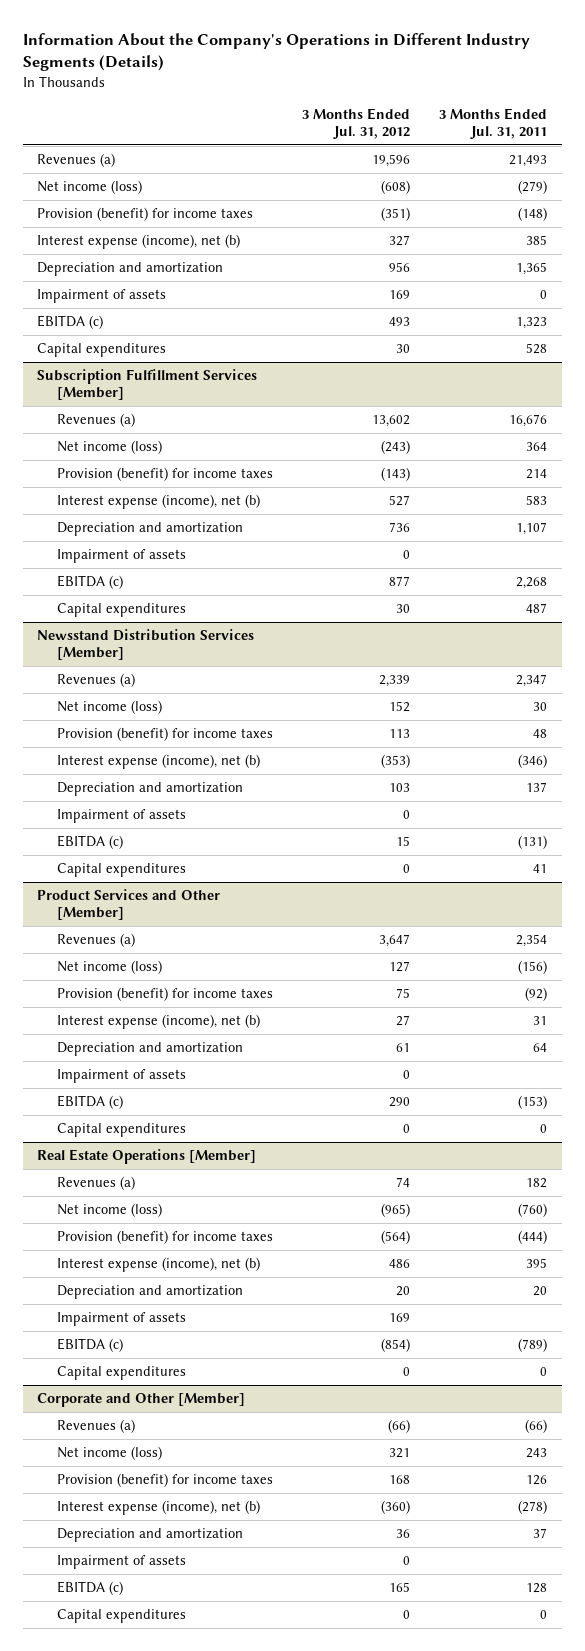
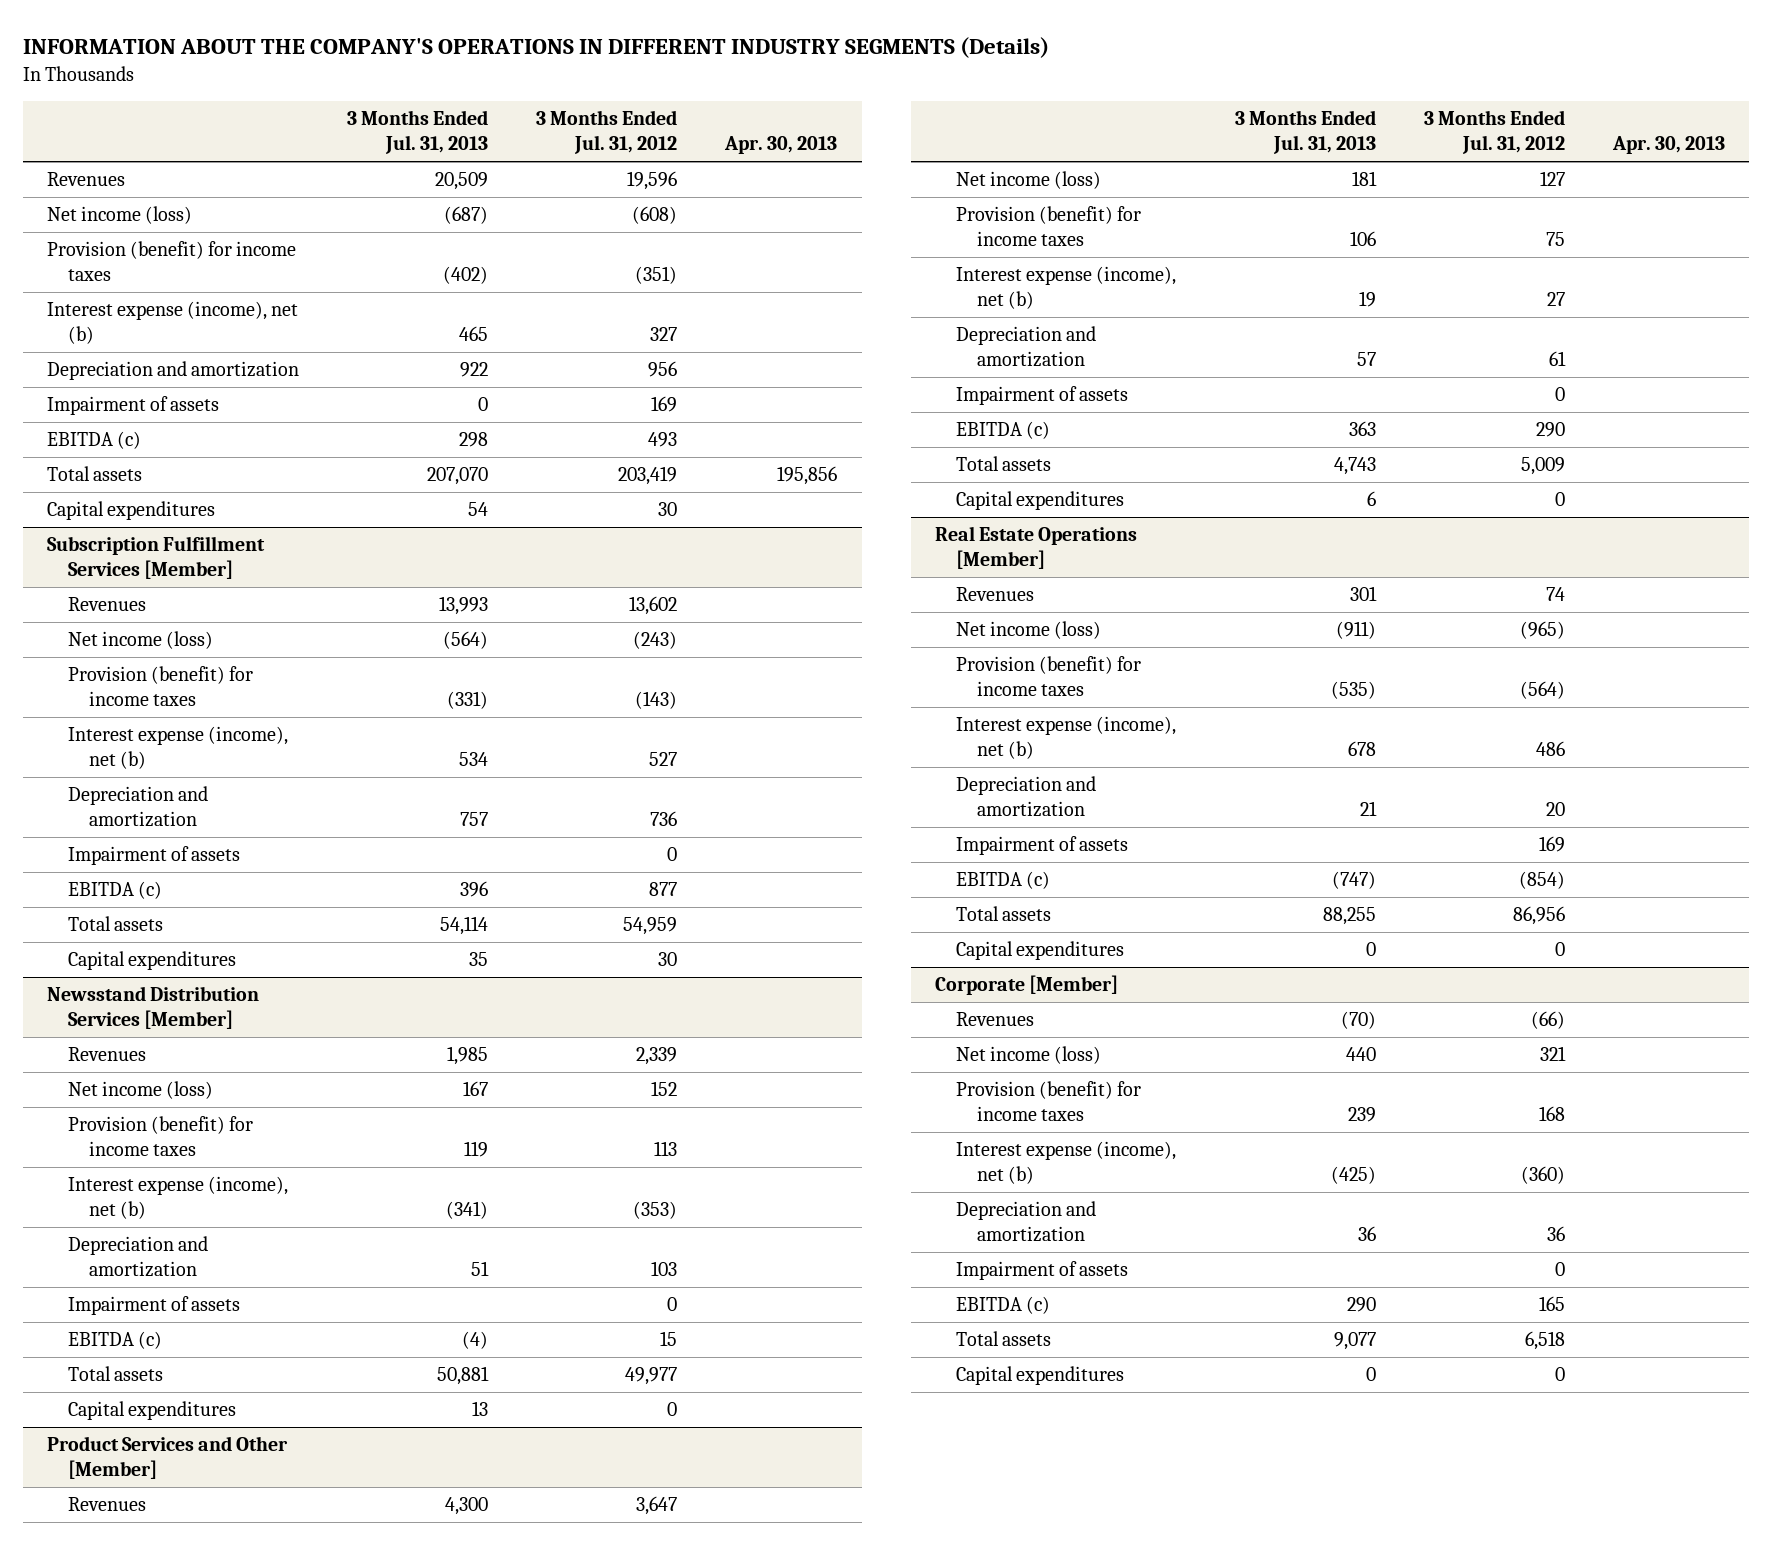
- Information About the Company's Operations in Different Industry Segments (Details)
+ INFORMATION ABOUT THE COMPANY'S OPERATIONS IN DIFFERENT INDUSTRY SEGMENTS (Details)
- | 3 Months Ended Jul. 31, 2012 | 3 Months Ended Jul. 31, 2011
+ | 3 Months Ended Jul. 31, 2013 | 3 Months Ended Jul. 31, 2012 | Apr. 30, 2013
- Revenues (a) | 19,596 | 21,493
+ Revenues | 20,509 | 19,596 |
+ Total assets | 207,070 | 203,419 | 195,856
@ Subscription Fulfillment Services [Member]
- Revenues (a) | 13,602 | 16,676
+ Revenues | 13,993 | 13,602 |
+ Total assets | 54,114 | 54,959 |
@ Newsstand Distribution Services [Member]
- Revenues (a) | 2,339 | 2,347
+ Revenues | 1,985 | 2,339 |
+ Total assets | 50,881 | 49,977 |
@ Product Services and Other [Member]
- Revenues (a) | 3,647 | 2,354
+ Revenues | 4,300 | 3,647 |
+ Total assets | 4,743 | 5,009 |
@ Real Estate Operations [Member]
- Revenues (a) | 74 | 182
+ Revenues | 301 | 74 |
+ Total assets | 88,255 | 86,956 |
- Corporate and Other [Member]
- Revenues (a) | (66) | (66)
+ Corporate [Member]
+ Revenues | (70) | (66) |
+ Total assets | 9,077 | 6,518 |

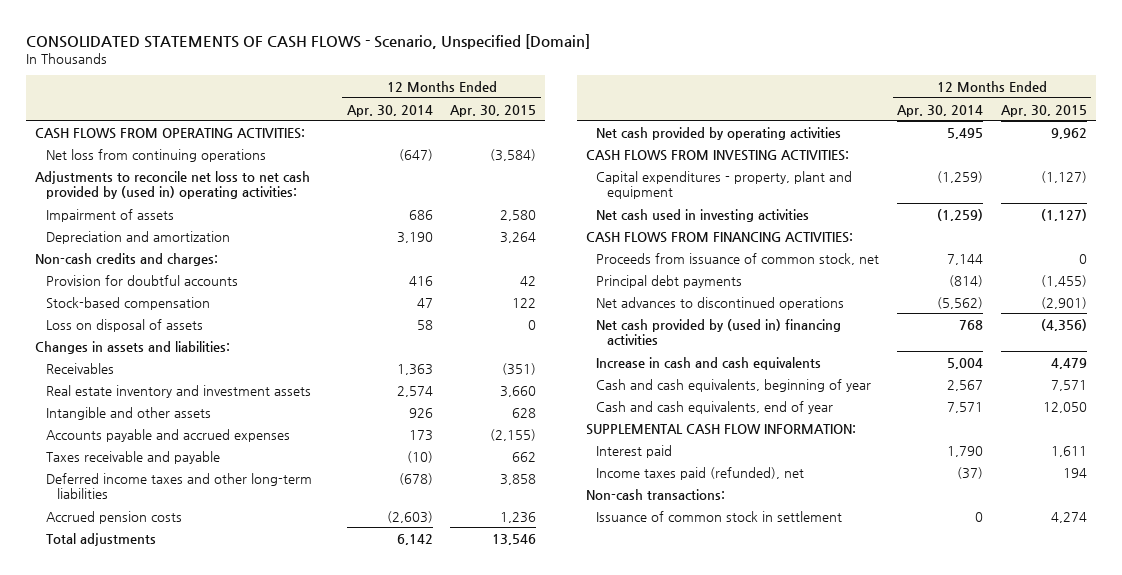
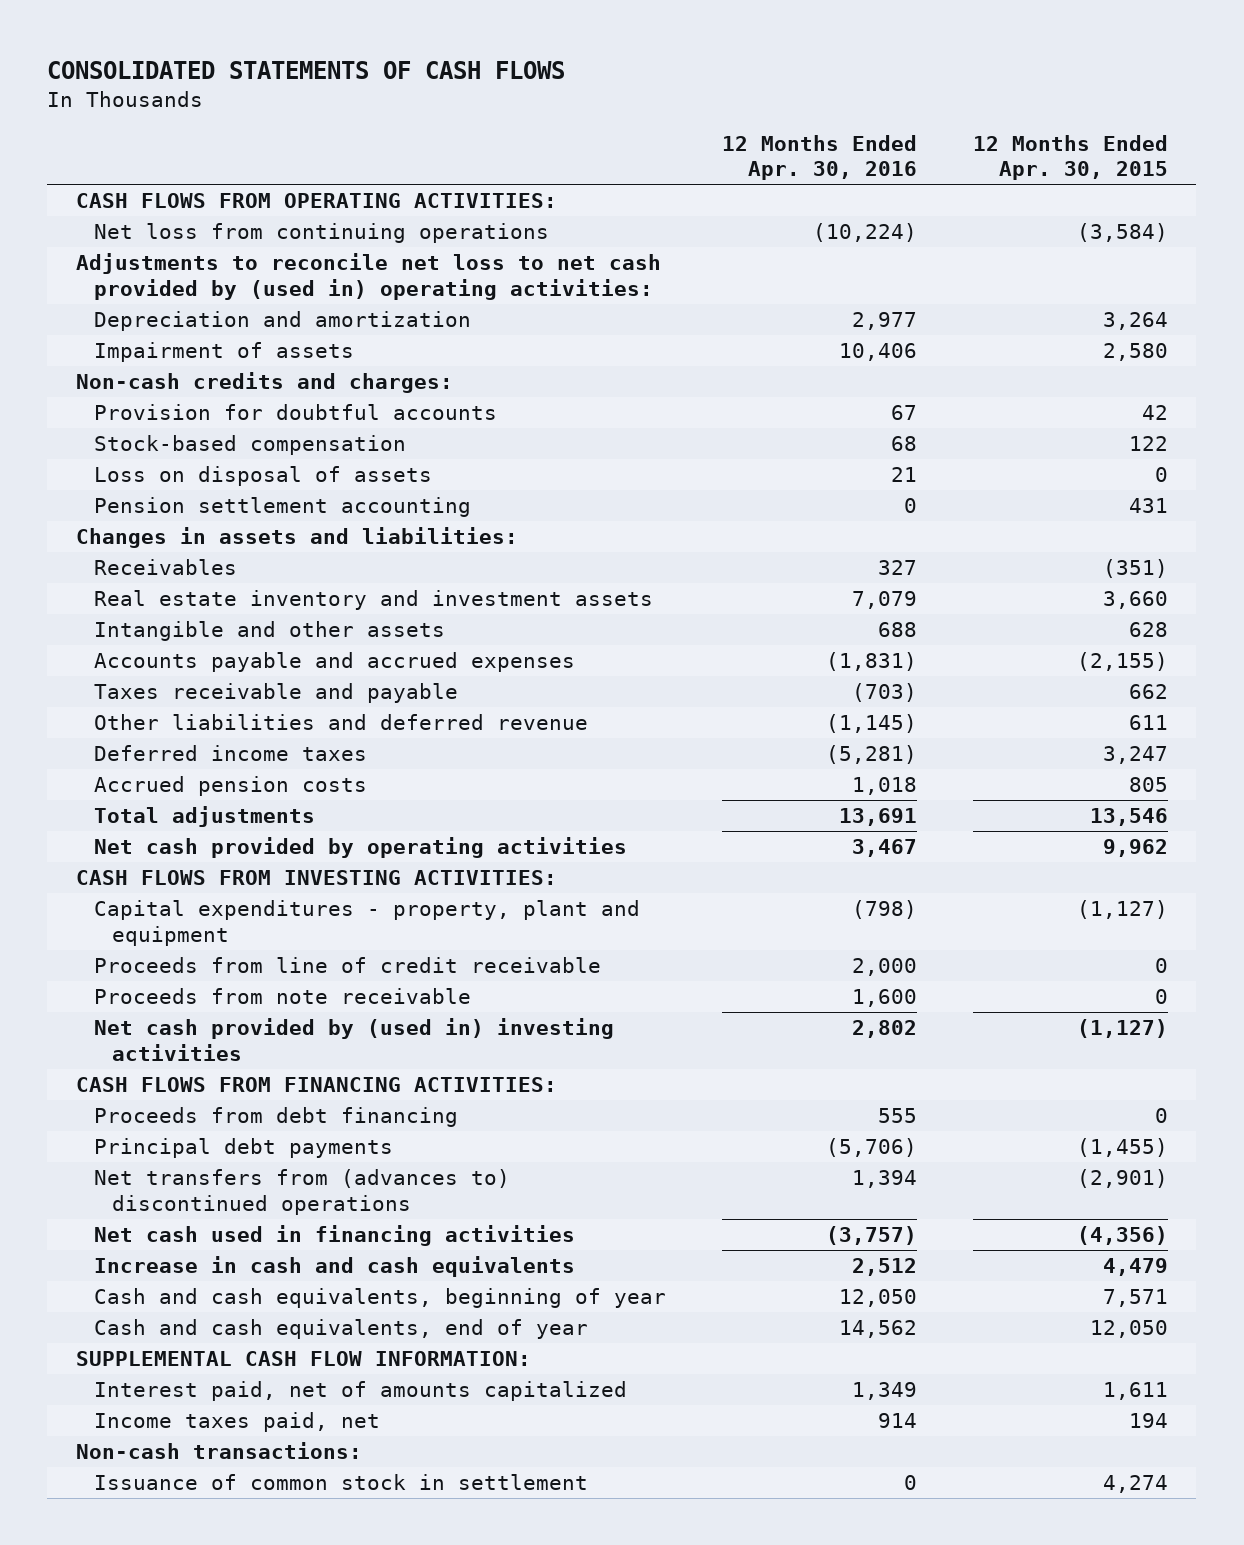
- CONSOLIDATED STATEMENTS OF CASH FLOWS - Scenario, Unspecified [Domain]
+ CONSOLIDATED STATEMENTS OF CASH FLOWS
- | 12 Months Ended Apr. 30, 2014 | 12 Months Ended Apr. 30, 2015
+ | 12 Months Ended Apr. 30, 2016 | 12 Months Ended Apr. 30, 2015
moved down: Impairment of assets | 10,406 | 2,580
+ Pension settlement accounting | 0 | 431
- Deferred income taxes and other long-term liabilities | (678) | 3,858
- Accrued pension costs | (2,603) | 1,236
+ Other liabilities and deferred revenue | (1,145) | 611
+ Deferred income taxes | (5,281) | 3,247
+ Accrued pension costs | 1,018 | 805
- Net cash used in investing activities | (1,259) | (1,127)
+ Proceeds from line of credit receivable | 2,000 | 0
+ Proceeds from note receivable | 1,600 | 0
+ Net cash provided by (used in) investing activities | 2,802 | (1,127)
- Proceeds from issuance of common stock, net | 7,144 | 0
+ Proceeds from debt financing | 555 | 0
- Net advances to discontinued operations | (5,562) | (2,901)
- Net cash provided by (used in) financing activities | 768 | (4,356)
+ Net transfers from (advances to) discontinued operations | 1,394 | (2,901)
+ Net cash used in financing activities | (3,757) | (4,356)
- Interest paid | 1,790 | 1,611
- Income taxes paid (refunded), net | (37) | 194
+ Interest paid, net of amounts capitalized | 1,349 | 1,611
+ Income taxes paid, net | 914 | 194

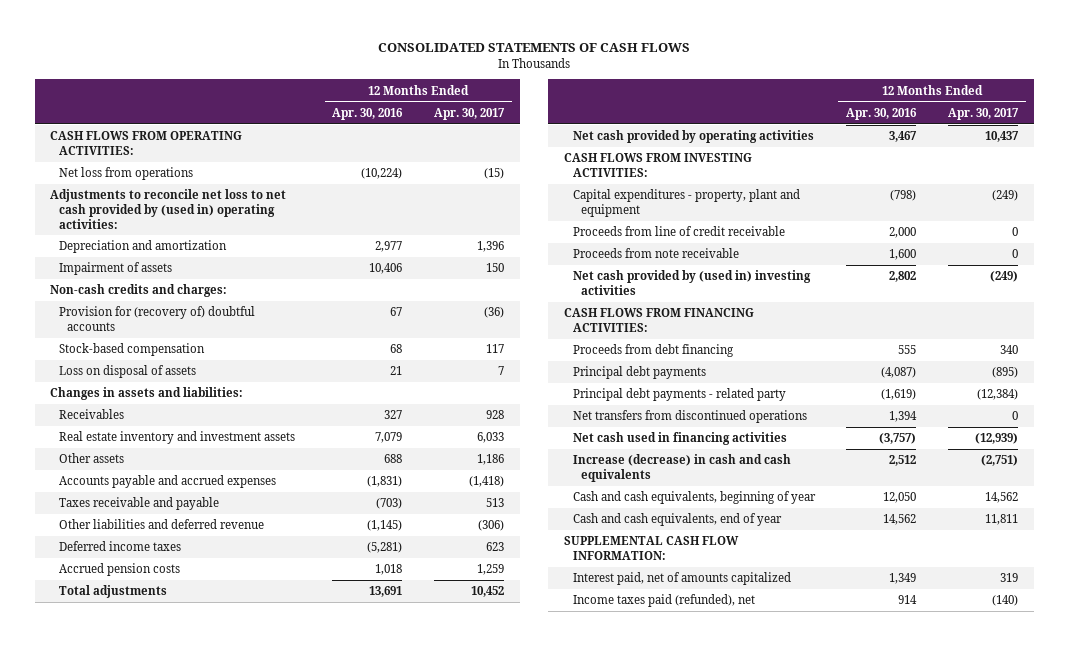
- | 12 Months Ended Apr. 30, 2016 | 12 Months Ended Apr. 30, 2015
+ | 12 Months Ended Apr. 30, 2016 | 12 Months Ended Apr. 30, 2017
- Net loss from continuing operations | (10,224) | (3,584)
+ Net loss from operations | (10,224) | (15)
- Provision for doubtful accounts | 67 | 42
+ Provision for (recovery of) doubtful accounts | 67 | (36)
- Pension settlement accounting | 0 | 431
- Intangible and other assets | 688 | 628
+ Other assets | 688 | 1,186
- Principal debt payments | (5,706) | (1,455)
- Net transfers from (advances to) discontinued operations | 1,394 | (2,901)
+ Principal debt payments | (4,087) | (895)
+ Principal debt payments - related party | (1,619) | (12,384)
+ Net transfers from discontinued operations | 1,394 | 0
- Increase in cash and cash equivalents | 2,512 | 4,479
+ Increase (decrease) in cash and cash equivalents | 2,512 | (2,751)
- Income taxes paid, net | 914 | 194
- Non-cash transactions:
- Issuance of common stock in settlement | 0 | 4,274
+ Income taxes paid (refunded), net | 914 | (140)

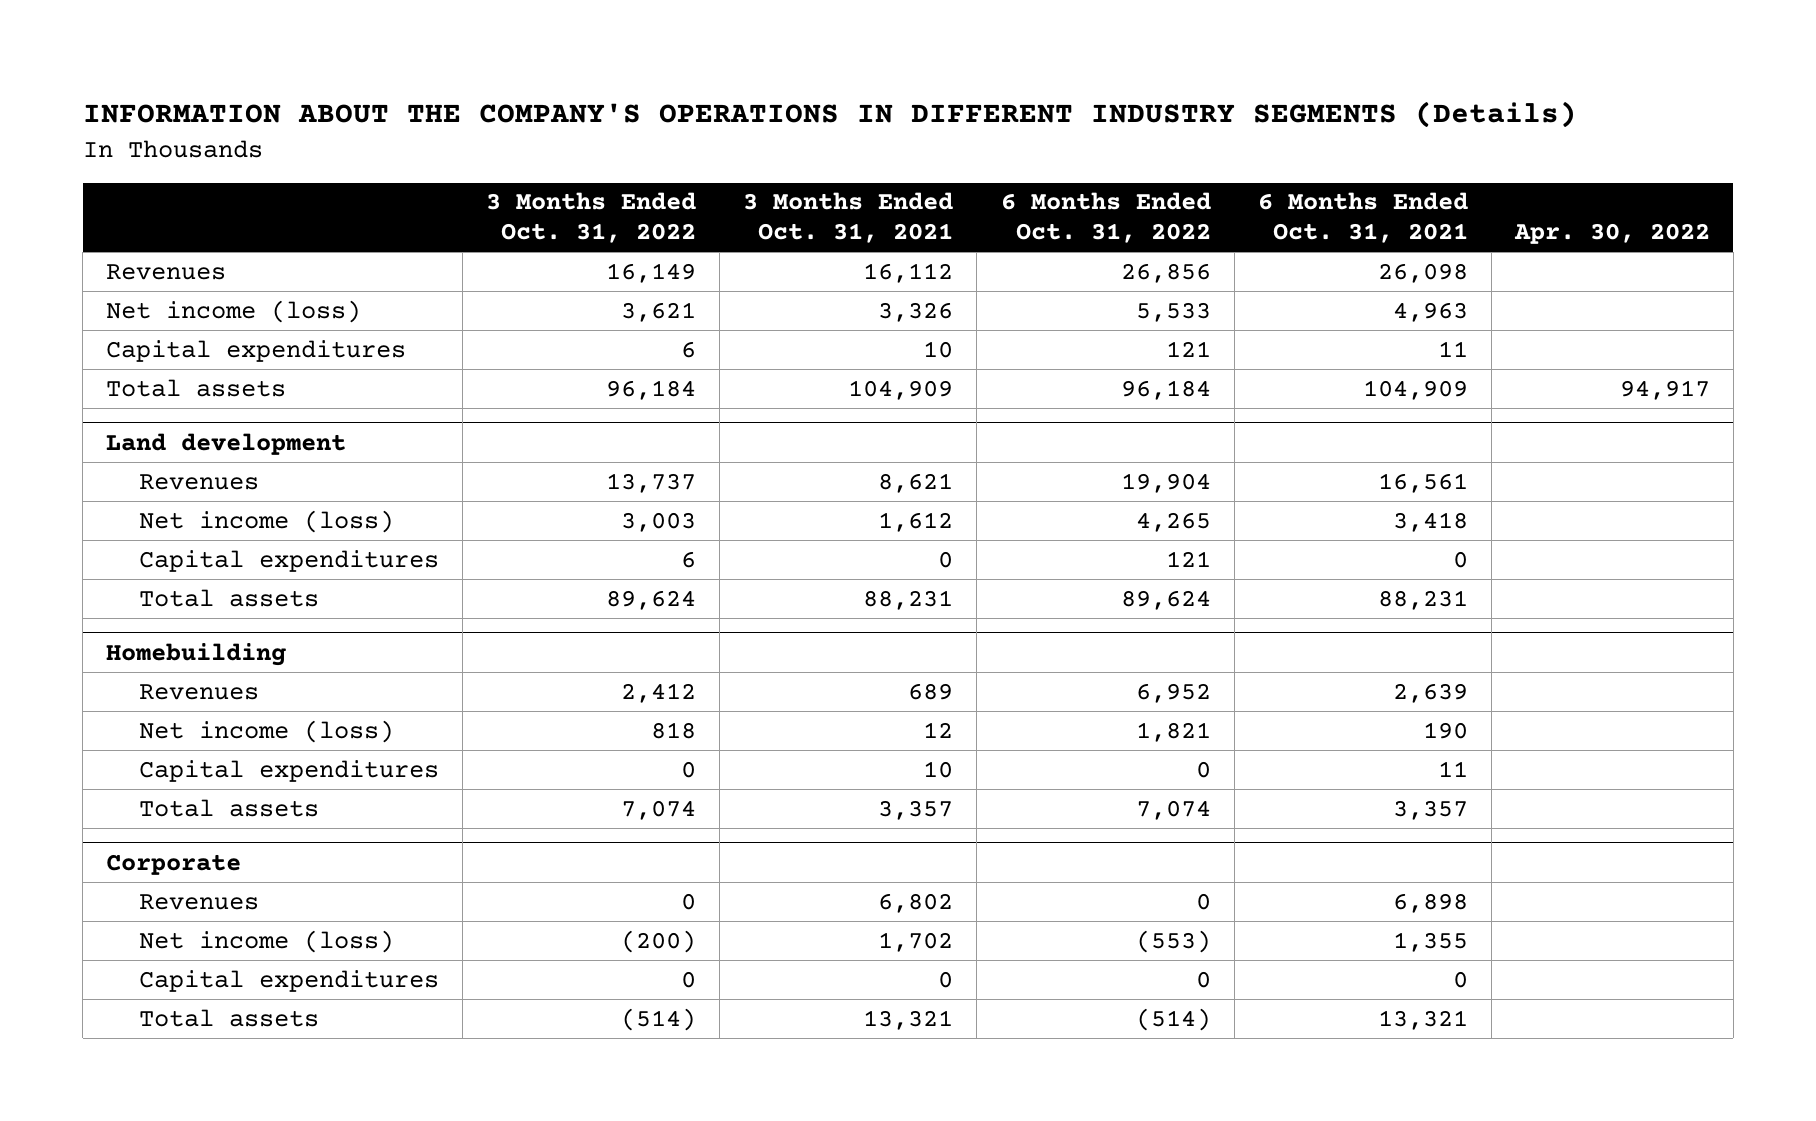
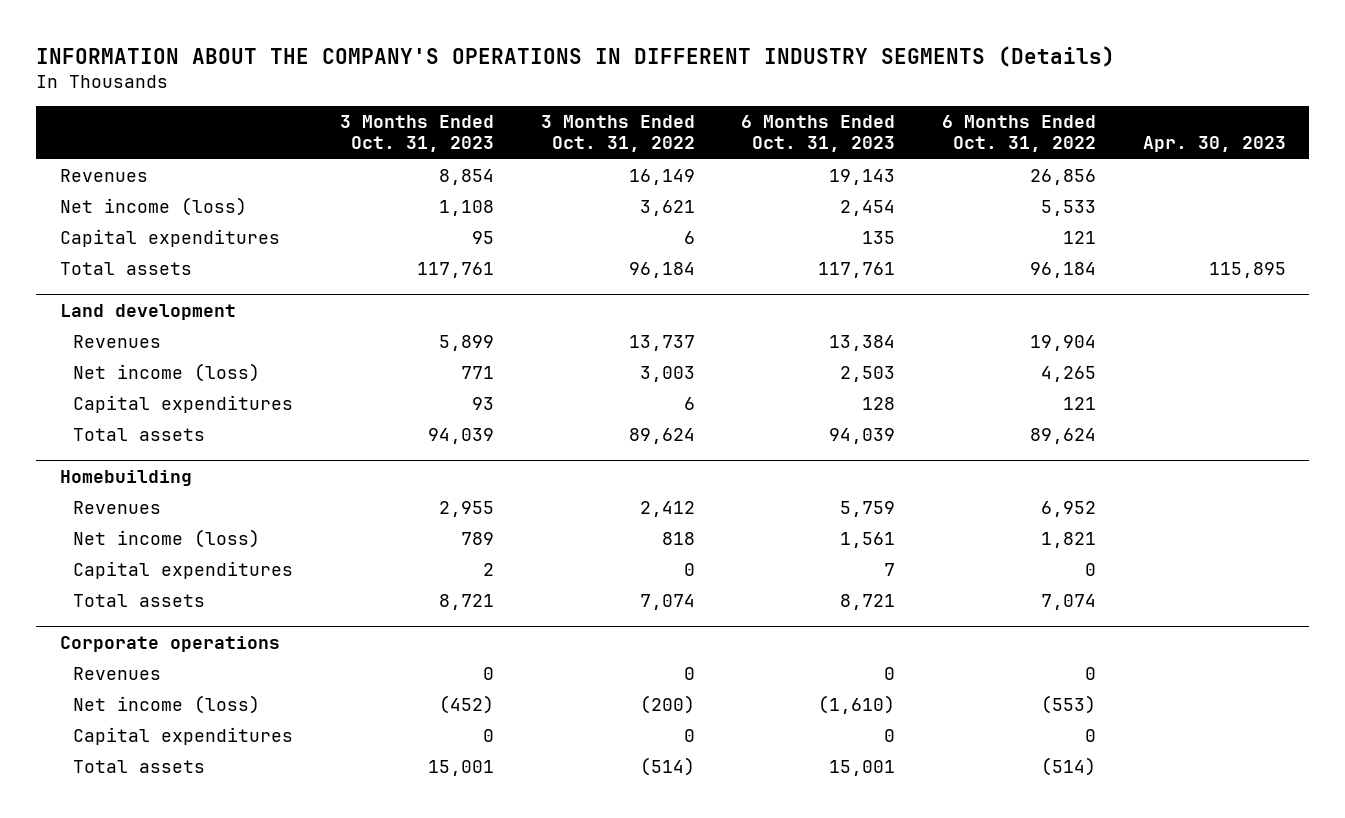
- | 3 Months Ended Oct. 31, 2022 | 3 Months Ended Oct. 31, 2021 | 6 Months Ended Oct. 31, 2022 | 6 Months Ended Oct. 31, 2021 | Apr. 30, 2022
+ | 3 Months Ended Oct. 31, 2023 | 3 Months Ended Oct. 31, 2022 | 6 Months Ended Oct. 31, 2023 | 6 Months Ended Oct. 31, 2022 | Apr. 30, 2023
- Corporate
+ Corporate operations

